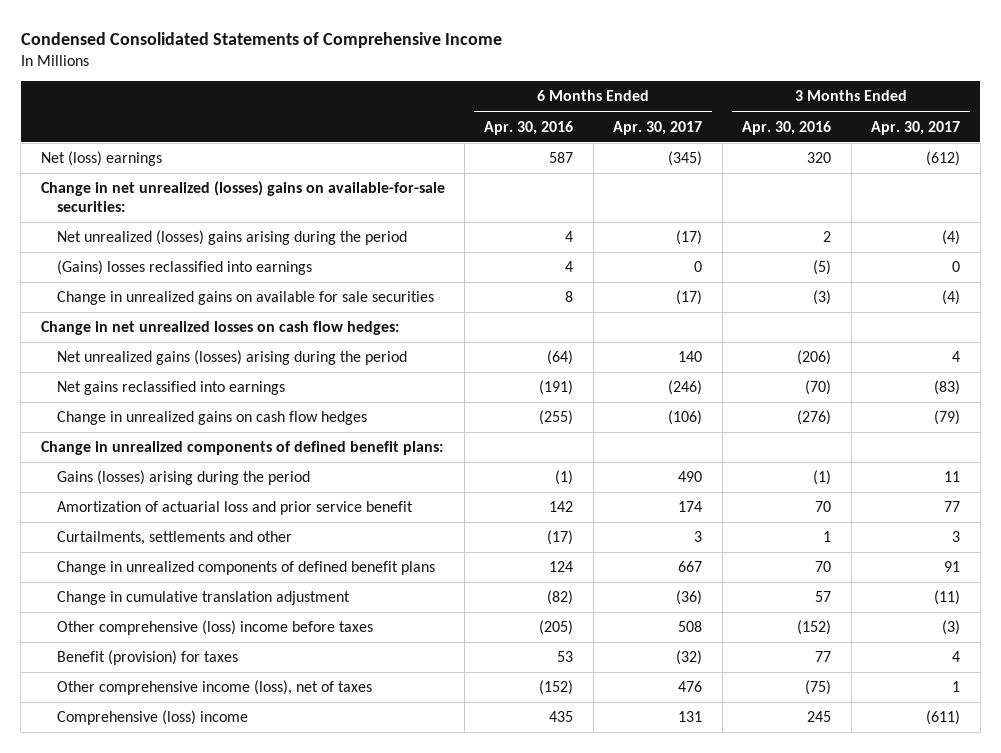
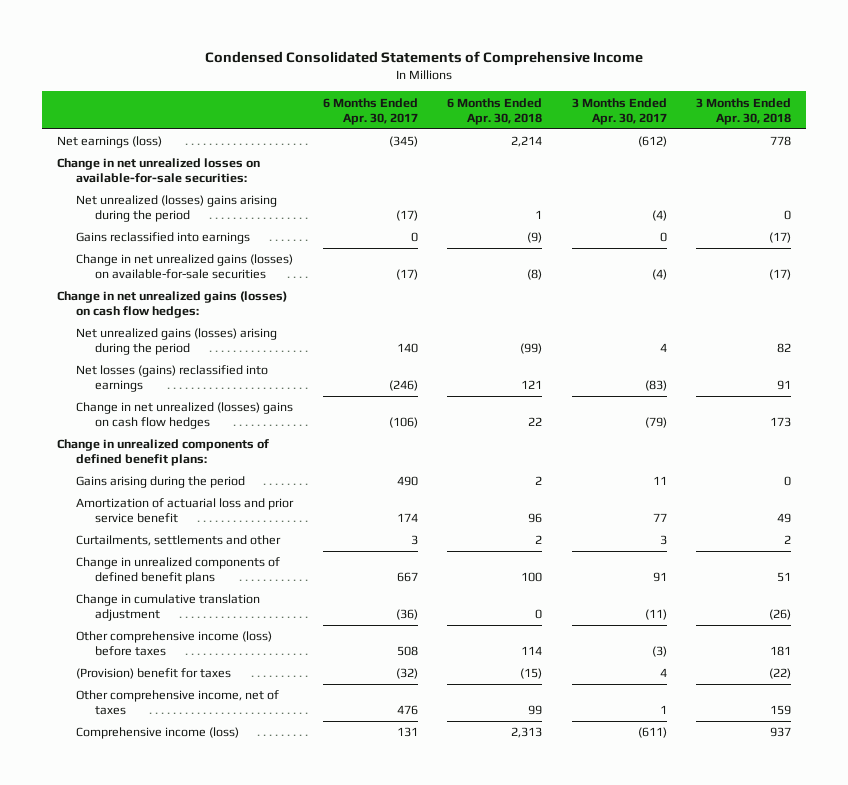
- | 6 Months Ended Apr. 30, 2016 | 6 Months Ended Apr. 30, 2017 | 3 Months Ended Apr. 30, 2016 | 3 Months Ended Apr. 30, 2017
+ | 6 Months Ended Apr. 30, 2017 | 6 Months Ended Apr. 30, 2018 | 3 Months Ended Apr. 30, 2017 | 3 Months Ended Apr. 30, 2018
- Net (loss) earnings | 587 | (345) | 320 | (612)
- Change in net unrealized (losses) gains on available-for-sale securities:
+ Net earnings (loss) | (345) | 2,214 | (612) | 778
+ Change in net unrealized losses on available-for-sale securities:
- (Gains) losses reclassified into earnings | 4 | 0 | (5) | 0
- Change in unrealized gains on available for sale securities | 8 | (17) | (3) | (4)
- Change in net unrealized losses on cash flow hedges:
+ Gains reclassified into earnings | 0 | (9) | 0 | (17)
+ Change in net unrealized gains (losses) on available-for-sale securities | (17) | (8) | (4) | (17)
+ Change in net unrealized gains (losses) on cash flow hedges:
- Net gains reclassified into earnings | (191) | (246) | (70) | (83)
- Change in unrealized gains on cash flow hedges | (255) | (106) | (276) | (79)
+ Net losses (gains) reclassified into earnings | (246) | 121 | (83) | 91
+ Change in net unrealized (losses) gains on cash flow hedges | (106) | 22 | (79) | 173
- Gains (losses) arising during the period | (1) | 490 | (1) | 11
+ Gains arising during the period | 490 | 2 | 11 | 0
- Other comprehensive (loss) income before taxes | (205) | 508 | (152) | (3)
- Benefit (provision) for taxes | 53 | (32) | 77 | 4
- Other comprehensive income (loss), net of taxes | (152) | 476 | (75) | 1
- Comprehensive (loss) income | 435 | 131 | 245 | (611)
+ Other comprehensive income (loss) before taxes | 508 | 114 | (3) | 181
+ (Provision) benefit for taxes | (32) | (15) | 4 | (22)
+ Other comprehensive income, net of taxes | 476 | 99 | 1 | 159
+ Comprehensive income (loss) | 131 | 2,313 | (611) | 937

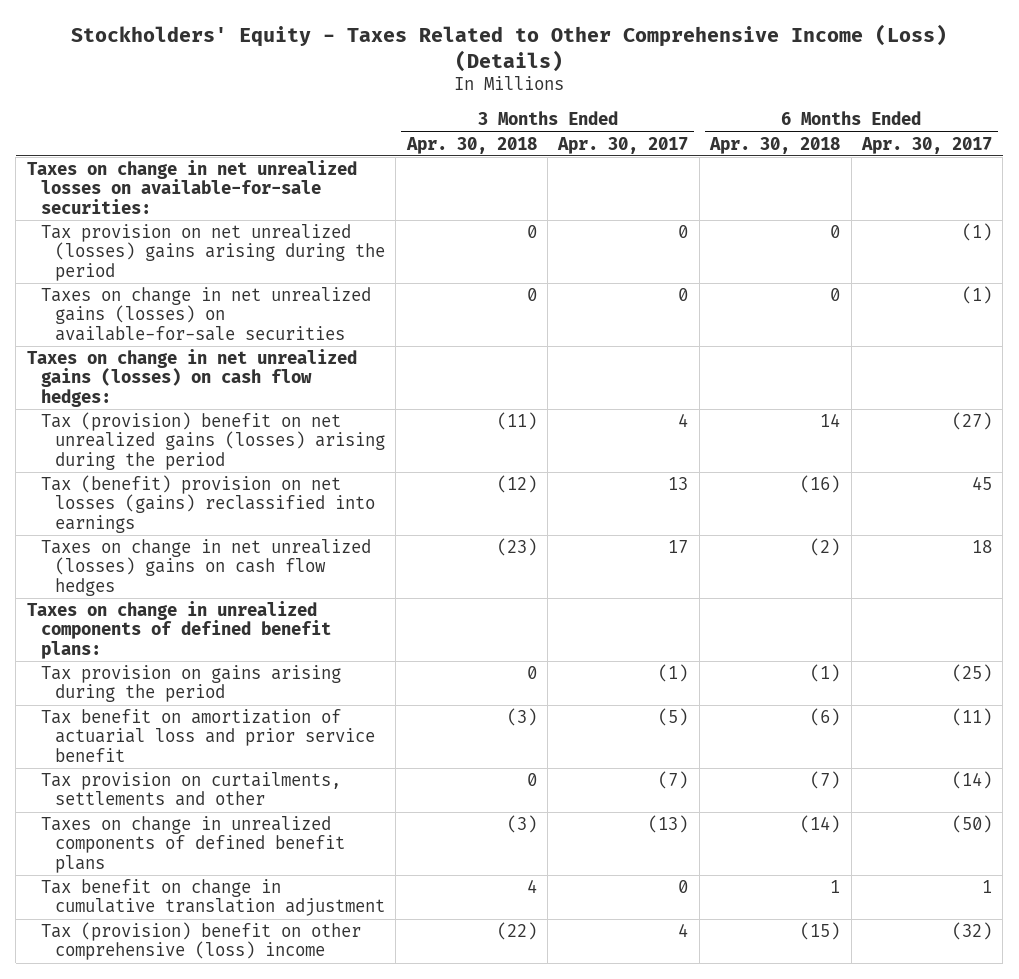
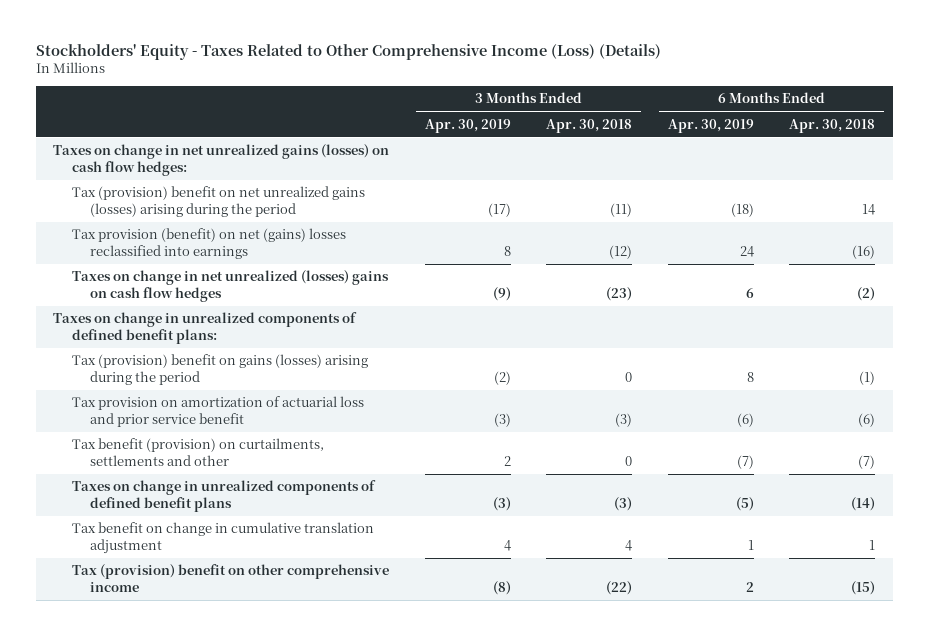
- | 3 Months Ended Apr. 30, 2018 | 3 Months Ended Apr. 30, 2017 | 6 Months Ended Apr. 30, 2018 | 6 Months Ended Apr. 30, 2017
+ | 3 Months Ended Apr. 30, 2019 | 3 Months Ended Apr. 30, 2018 | 6 Months Ended Apr. 30, 2019 | 6 Months Ended Apr. 30, 2018
- Taxes on change in net unrealized losses on available-for-sale securities:
- Tax provision on net unrealized (losses) gains arising during the period | 0 | 0 | 0 | (1)
- Taxes on change in net unrealized gains (losses) on available-for-sale securities | 0 | 0 | 0 | (1)
- Tax (benefit) provision on net losses (gains) reclassified into earnings | (12) | 13 | (16) | 45
+ Tax provision (benefit) on net (gains) losses reclassified into earnings | 8 | (12) | 24 | (16)
- Tax provision on gains arising during the period | 0 | (1) | (1) | (25)
- Tax benefit on amortization of actuarial loss and prior service benefit | (3) | (5) | (6) | (11)
- Tax provision on curtailments, settlements and other | 0 | (7) | (7) | (14)
+ Tax (provision) benefit on gains (losses) arising during the period | (2) | 0 | 8 | (1)
+ Tax provision on amortization of actuarial loss and prior service benefit | (3) | (3) | (6) | (6)
+ Tax benefit (provision) on curtailments, settlements and other | 2 | 0 | (7) | (7)
- Tax (provision) benefit on other comprehensive (loss) income | (22) | 4 | (15) | (32)
+ Tax (provision) benefit on other comprehensive income | (8) | (22) | 2 | (15)

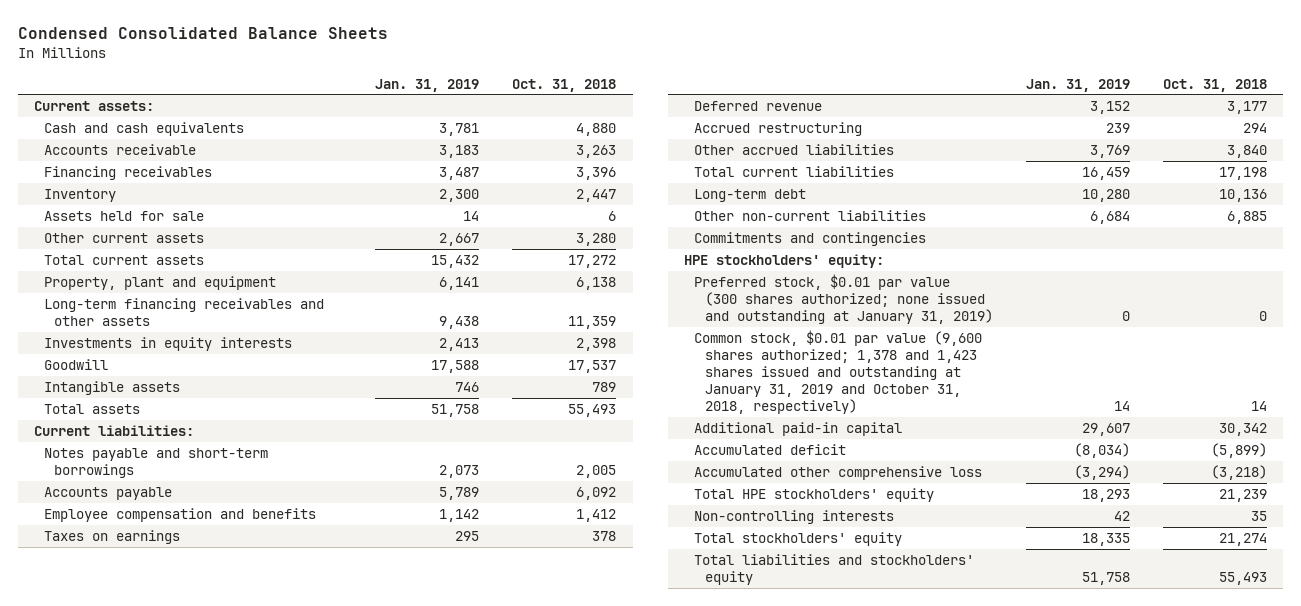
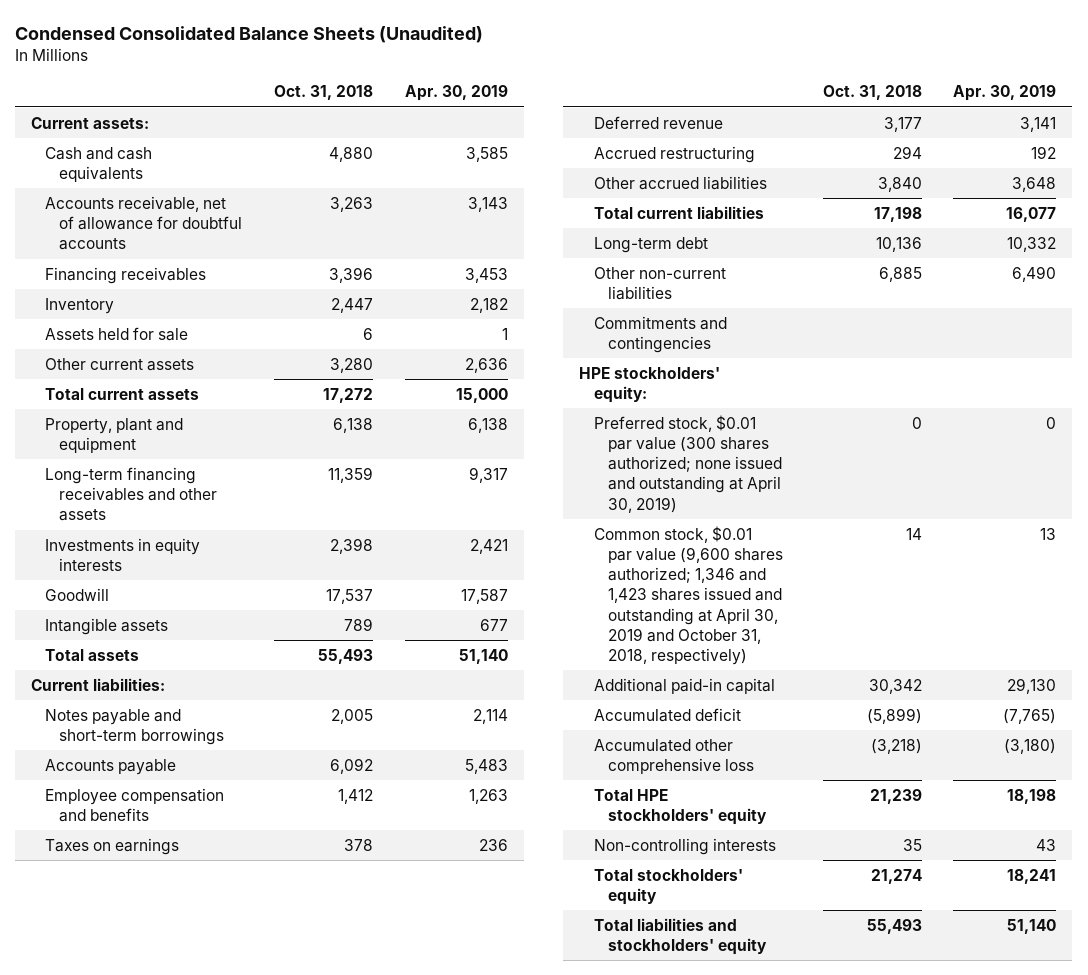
- Condensed Consolidated Balance Sheets
+ Condensed Consolidated Balance Sheets (Unaudited)
- | Jan. 31, 2019 | Oct. 31, 2018
+ | Oct. 31, 2018 | Apr. 30, 2019
- Accounts receivable | 3,183 | 3,263
+ Accounts receivable, net of allowance for doubtful accounts | 3,263 | 3,143
- Preferred stock, $0.01 par value (300 shares authorized; none issued and outstanding at January 31, 2019) | 0 | 0
- Common stock, $0.01 par value (9,600 shares authorized; 1,378 and 1,423 shares issued and outstanding at January 31, 2019 and October 31, 2018, respectively) | 14 | 14
+ Preferred stock, $0.01 par value (300 shares authorized; none issued and outstanding at April 30, 2019) | 0 | 0
+ Common stock, $0.01 par value (9,600 shares authorized; 1,346 and 1,423 shares issued and outstanding at April 30, 2019 and October 31, 2018, respectively) | 14 | 13

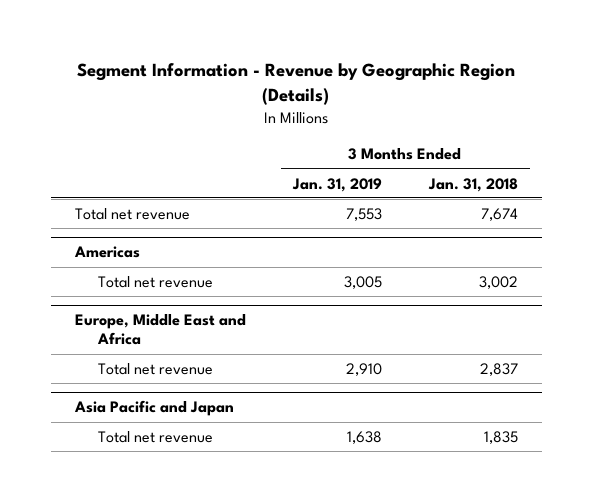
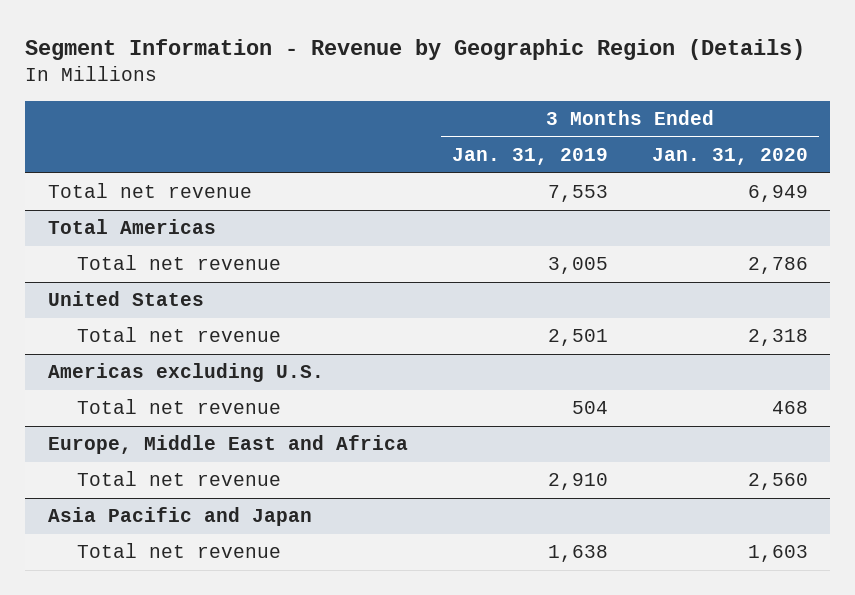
- | 3 Months Ended Jan. 31, 2019 | 3 Months Ended Jan. 31, 2018
+ | 3 Months Ended Jan. 31, 2019 | 3 Months Ended Jan. 31, 2020
- Americas
+ Total Americas
+ United States
+ Total net revenue | 2,501 | 2,318
+ Americas excluding U.S.
+ Total net revenue | 504 | 468

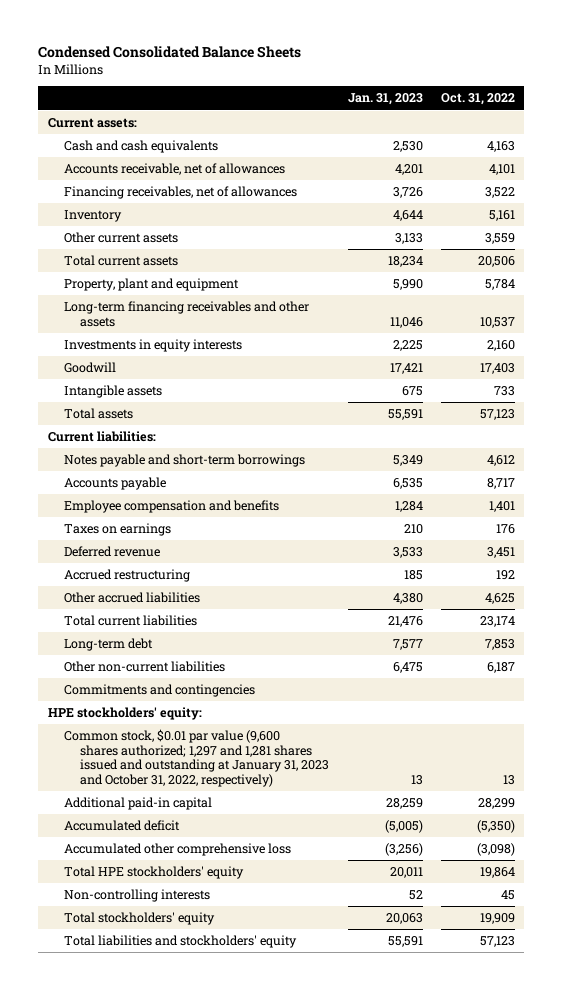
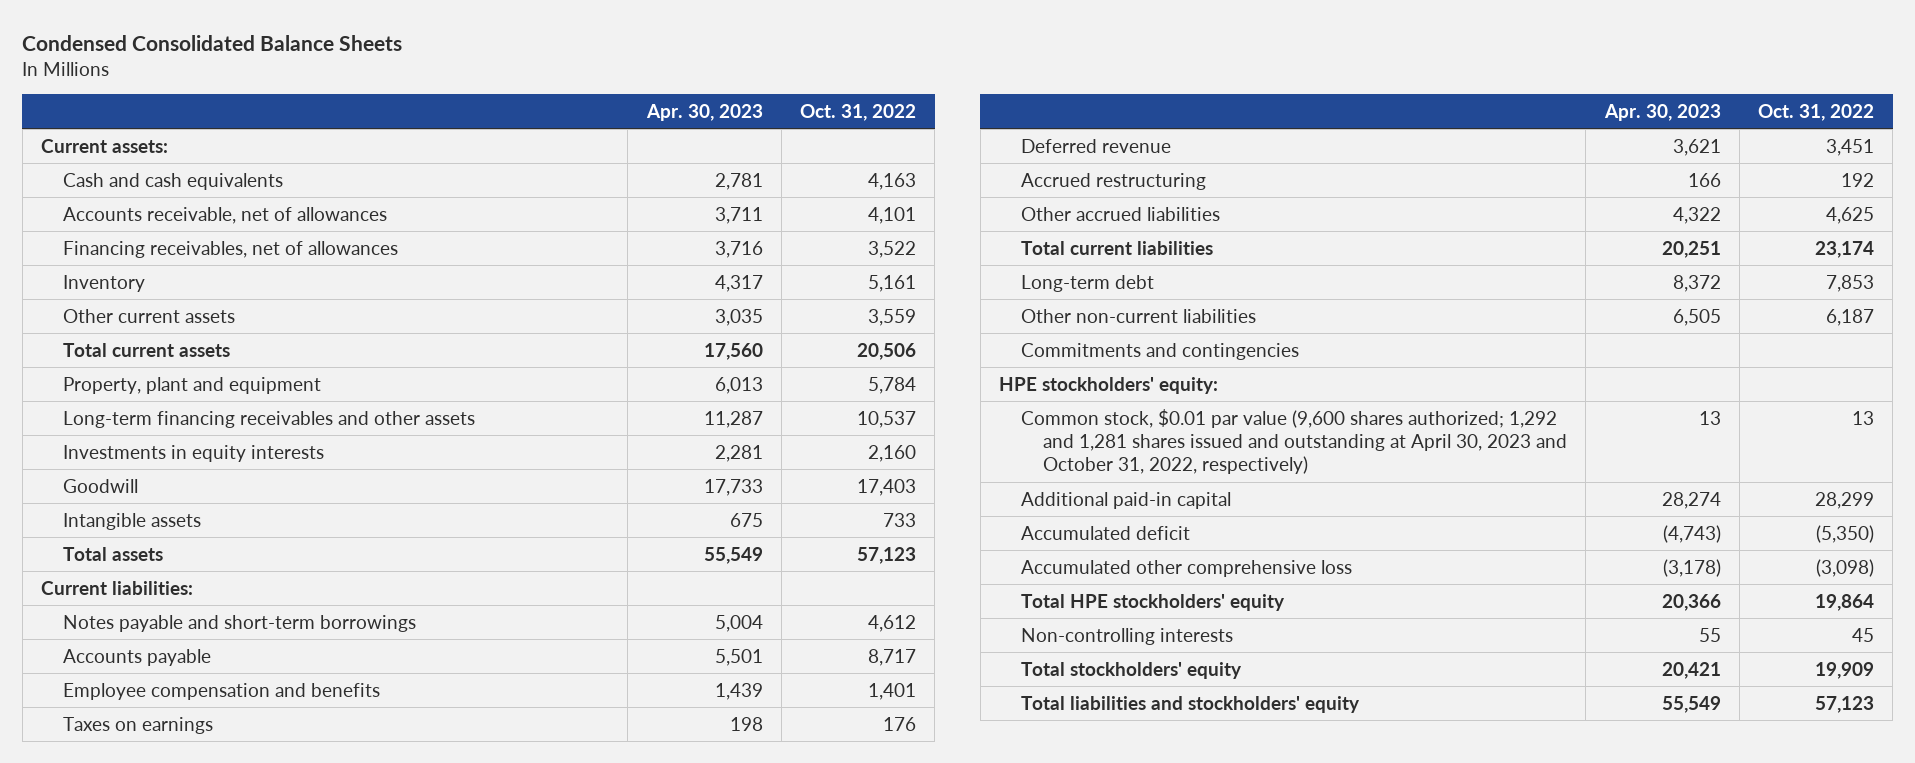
- | Jan. 31, 2023 | Oct. 31, 2022
+ | Apr. 30, 2023 | Oct. 31, 2022
- Common stock, $0.01 par value (9,600 shares authorized; 1,297 and 1,281 shares issued and outstanding at January 31, 2023 and October 31, 2022, respectively) | 13 | 13
+ Common stock, $0.01 par value (9,600 shares authorized; 1,292 and 1,281 shares issued and outstanding at April 30, 2023 and October 31, 2022, respectively) | 13 | 13

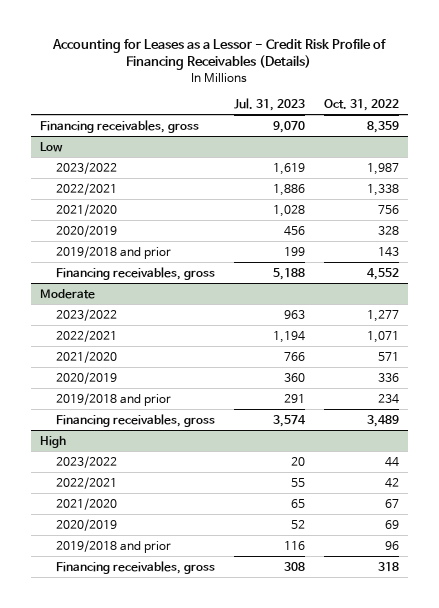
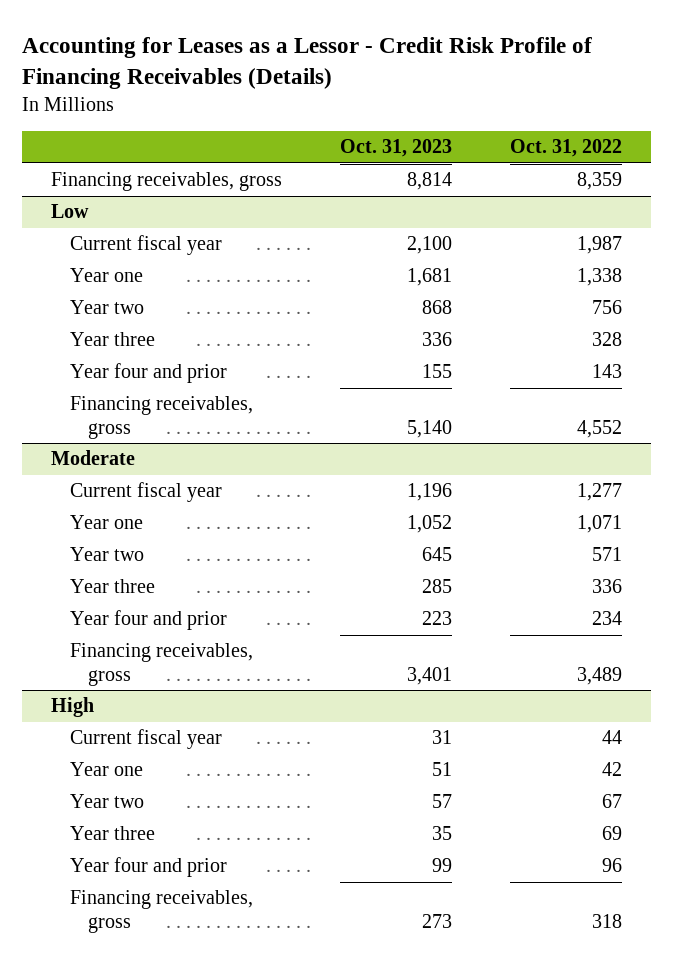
- | Jul. 31, 2023 | Oct. 31, 2022
+ | Oct. 31, 2023 | Oct. 31, 2022
@ Low
- 2023/2022 | 1,619 | 1,987
- 2022/2021 | 1,886 | 1,338
- 2021/2020 | 1,028 | 756
- 2020/2019 | 456 | 328
- 2019/2018 and prior | 199 | 143
+ Current fiscal year | 2,100 | 1,987
+ Year one | 1,681 | 1,338
+ Year two | 868 | 756
+ Year three | 336 | 328
+ Year four and prior | 155 | 143
@ Moderate
- 2023/2022 | 963 | 1,277
- 2022/2021 | 1,194 | 1,071
- 2021/2020 | 766 | 571
- 2020/2019 | 360 | 336
- 2019/2018 and prior | 291 | 234
+ Current fiscal year | 1,196 | 1,277
+ Year one | 1,052 | 1,071
+ Year two | 645 | 571
+ Year three | 285 | 336
+ Year four and prior | 223 | 234
@ High
- 2023/2022 | 20 | 44
- 2022/2021 | 55 | 42
- 2021/2020 | 65 | 67
- 2020/2019 | 52 | 69
- 2019/2018 and prior | 116 | 96
+ Current fiscal year | 31 | 44
+ Year one | 51 | 42
+ Year two | 57 | 67
+ Year three | 35 | 69
+ Year four and prior | 99 | 96

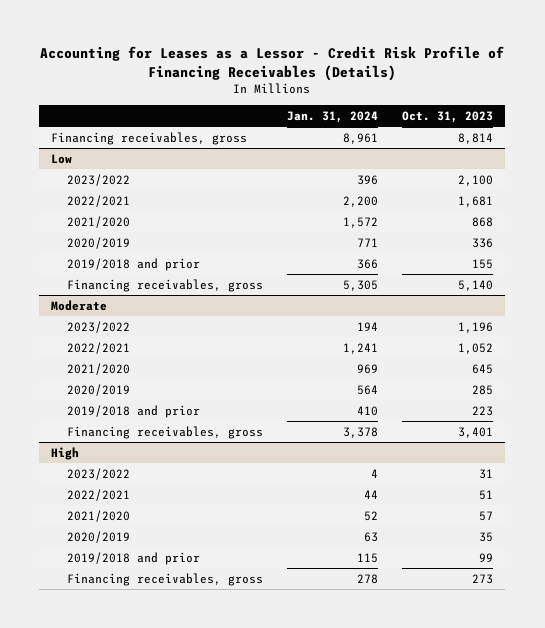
- | Oct. 31, 2023 | Oct. 31, 2022
+ | Jan. 31, 2024 | Oct. 31, 2023
@ Low
- Current fiscal year | 2,100 | 1,987
- Year one | 1,681 | 1,338
- Year two | 868 | 756
- Year three | 336 | 328
- Year four and prior | 155 | 143
+ 2023/2022 | 396 | 2,100
+ 2022/2021 | 2,200 | 1,681
+ 2021/2020 | 1,572 | 868
+ 2020/2019 | 771 | 336
+ 2019/2018 and prior | 366 | 155
@ Moderate
- Current fiscal year | 1,196 | 1,277
- Year one | 1,052 | 1,071
- Year two | 645 | 571
- Year three | 285 | 336
- Year four and prior | 223 | 234
+ 2023/2022 | 194 | 1,196
+ 2022/2021 | 1,241 | 1,052
+ 2021/2020 | 969 | 645
+ 2020/2019 | 564 | 285
+ 2019/2018 and prior | 410 | 223
@ High
- Current fiscal year | 31 | 44
- Year one | 51 | 42
- Year two | 57 | 67
- Year three | 35 | 69
- Year four and prior | 99 | 96
+ 2023/2022 | 4 | 31
+ 2022/2021 | 44 | 51
+ 2021/2020 | 52 | 57
+ 2020/2019 | 63 | 35
+ 2019/2018 and prior | 115 | 99

